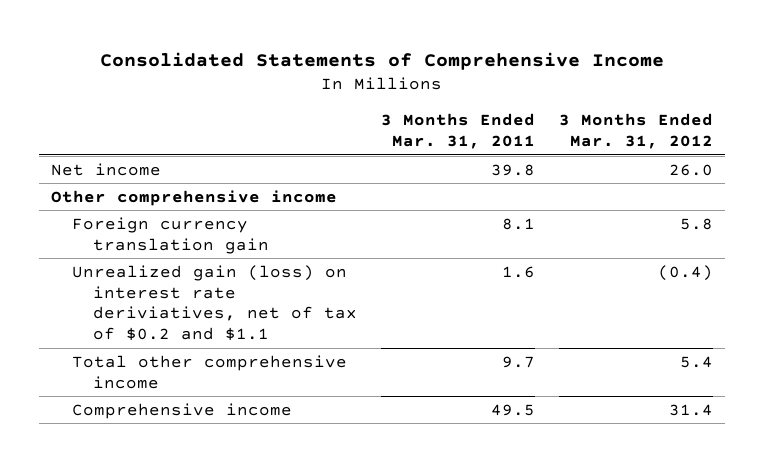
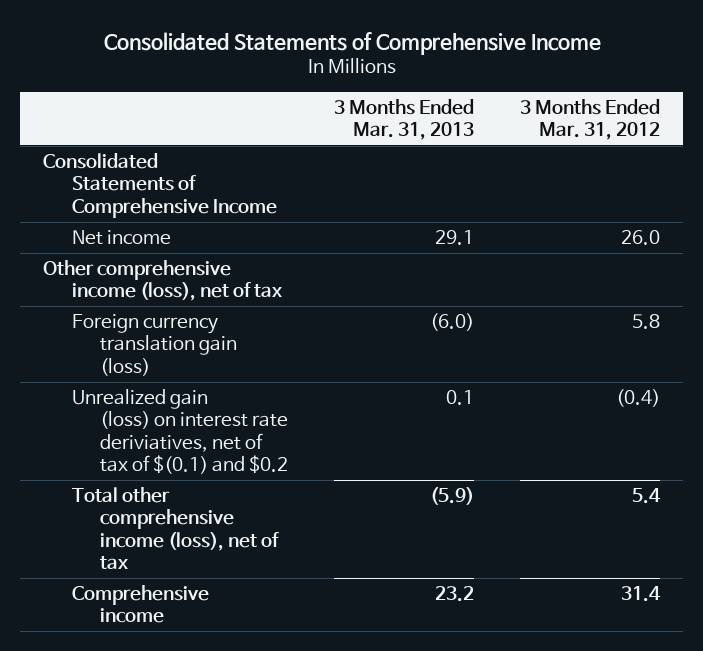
- | 3 Months Ended Mar. 31, 2011 | 3 Months Ended Mar. 31, 2012
+ | 3 Months Ended Mar. 31, 2013 | 3 Months Ended Mar. 31, 2012
+ Consolidated Statements of Comprehensive Income
- Other comprehensive income
- Foreign currency translation gain | 8.1 | 5.8
- Unrealized gain (loss) on interest rate deriviatives, net of tax of $0.2 and $1.1 | 1.6 | (0.4)
- Total other comprehensive income | 9.7 | 5.4
+ Other comprehensive income (loss), net of tax
+ Foreign currency translation gain (loss) | (6.0) | 5.8
+ Unrealized gain (loss) on interest rate deriviatives, net of tax of $(0.1) and $0.2 | 0.1 | (0.4)
+ Total other comprehensive income (loss), net of tax | (5.9) | 5.4

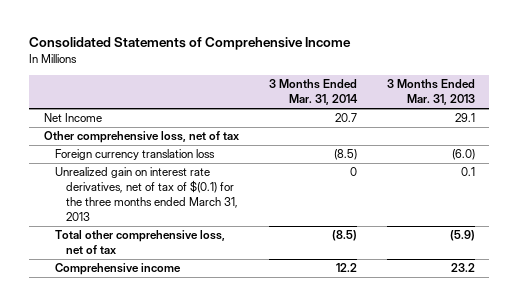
- | 3 Months Ended Mar. 31, 2013 | 3 Months Ended Mar. 31, 2012
+ | 3 Months Ended Mar. 31, 2014 | 3 Months Ended Mar. 31, 2013
- Consolidated Statements of Comprehensive Income
- Net income | 29.1 | 26.0
- Other comprehensive income (loss), net of tax
- Foreign currency translation gain (loss) | (6.0) | 5.8
- Unrealized gain (loss) on interest rate deriviatives, net of tax of $(0.1) and $0.2 | 0.1 | (0.4)
- Total other comprehensive income (loss), net of tax | (5.9) | 5.4
+ Net Income | 20.7 | 29.1
+ Other comprehensive loss, net of tax
+ Foreign currency translation loss | (8.5) | (6.0)
+ Unrealized gain on interest rate derivatives, net of tax of $(0.1) for the three months ended March 31, 2013 | 0 | 0.1
+ Total other comprehensive loss, net of tax | (8.5) | (5.9)

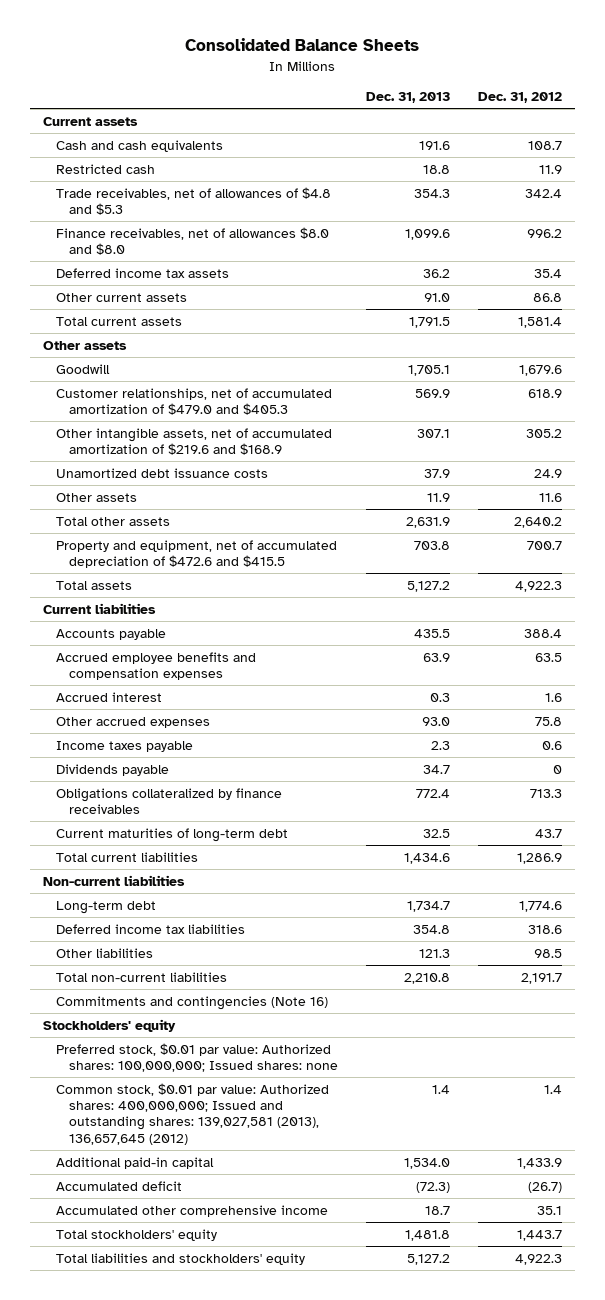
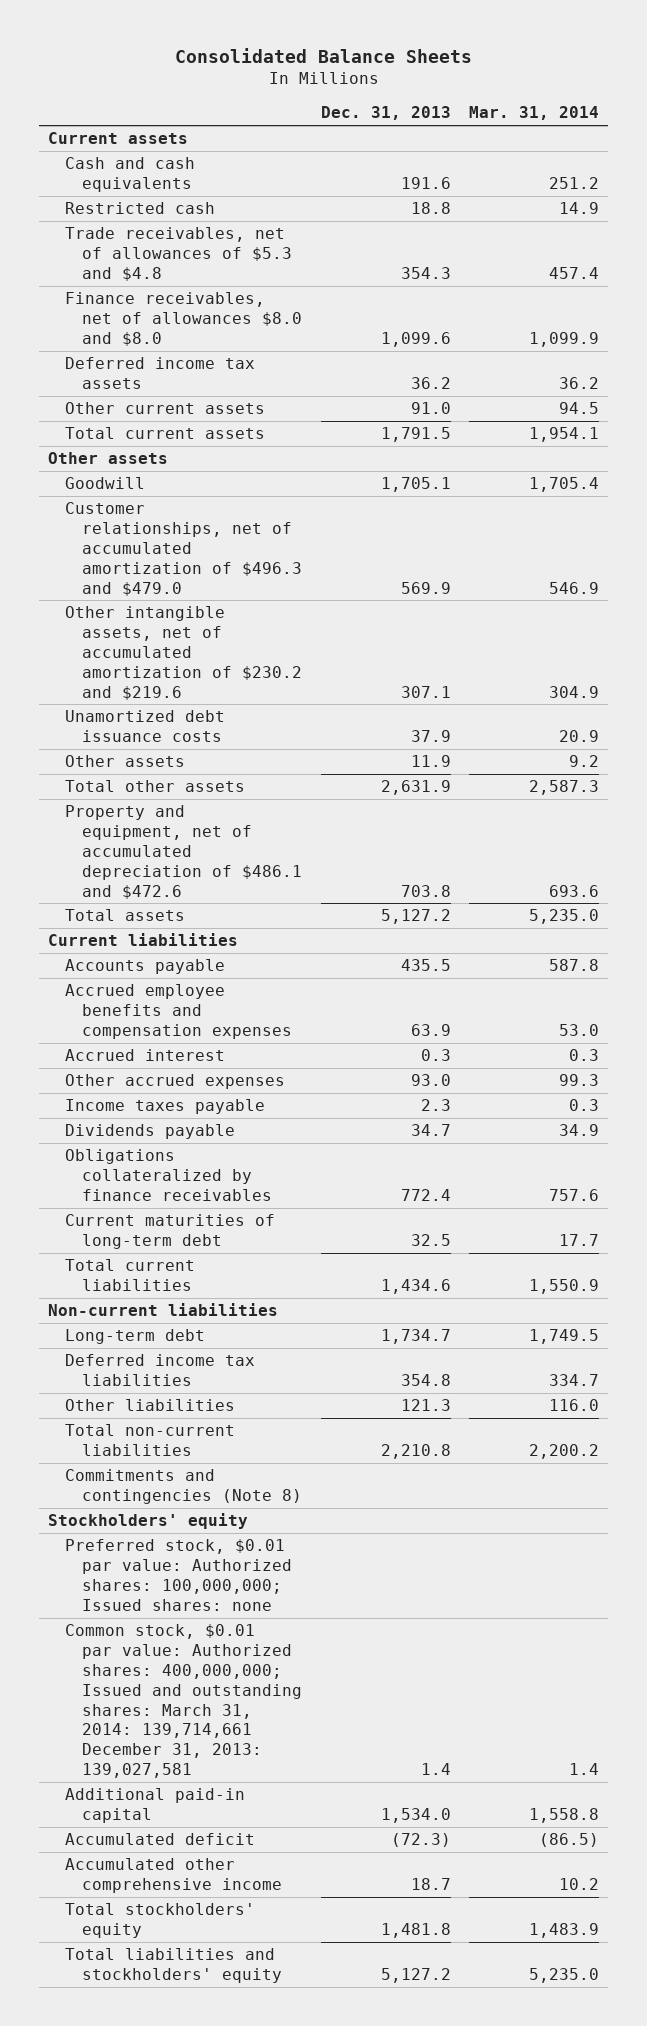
- | Dec. 31, 2013 | Dec. 31, 2012
+ | Dec. 31, 2013 | Mar. 31, 2014
- Trade receivables, net of allowances of $4.8 and $5.3 | 354.3 | 342.4
+ Trade receivables, net of allowances of $5.3 and $4.8 | 354.3 | 457.4
- Customer relationships, net of accumulated amortization of $479.0 and $405.3 | 569.9 | 618.9
- Other intangible assets, net of accumulated amortization of $219.6 and $168.9 | 307.1 | 305.2
+ Customer relationships, net of accumulated amortization of $496.3 and $479.0 | 569.9 | 546.9
+ Other intangible assets, net of accumulated amortization of $230.2 and $219.6 | 307.1 | 304.9
- Property and equipment, net of accumulated depreciation of $472.6 and $415.5 | 703.8 | 700.7
+ Property and equipment, net of accumulated depreciation of $486.1 and $472.6 | 703.8 | 693.6
- Commitments and contingencies (Note 16)
+ Commitments and contingencies (Note 8)
- Common stock, $0.01 par value: Authorized shares: 400,000,000; Issued and outstanding shares: 139,027,581 (2013), 136,657,645 (2012) | 1.4 | 1.4
+ Common stock, $0.01 par value: Authorized shares: 400,000,000; Issued and outstanding shares: March 31, 2014: 139,714,661 December 31, 2013: 139,027,581 | 1.4 | 1.4

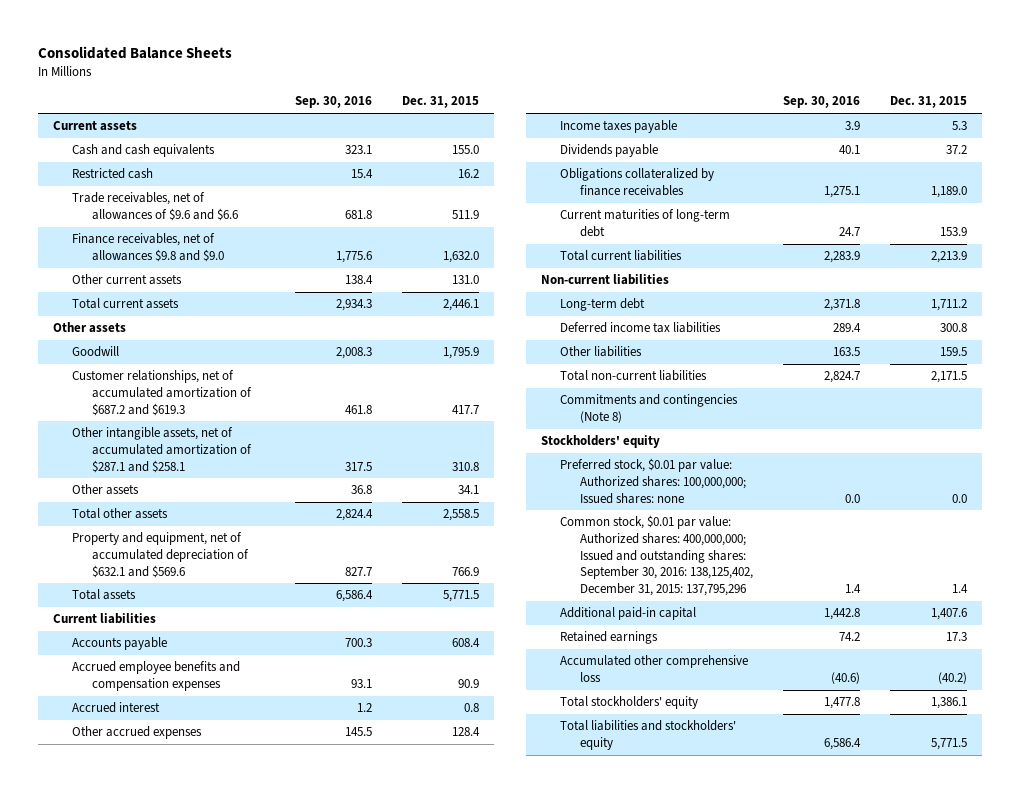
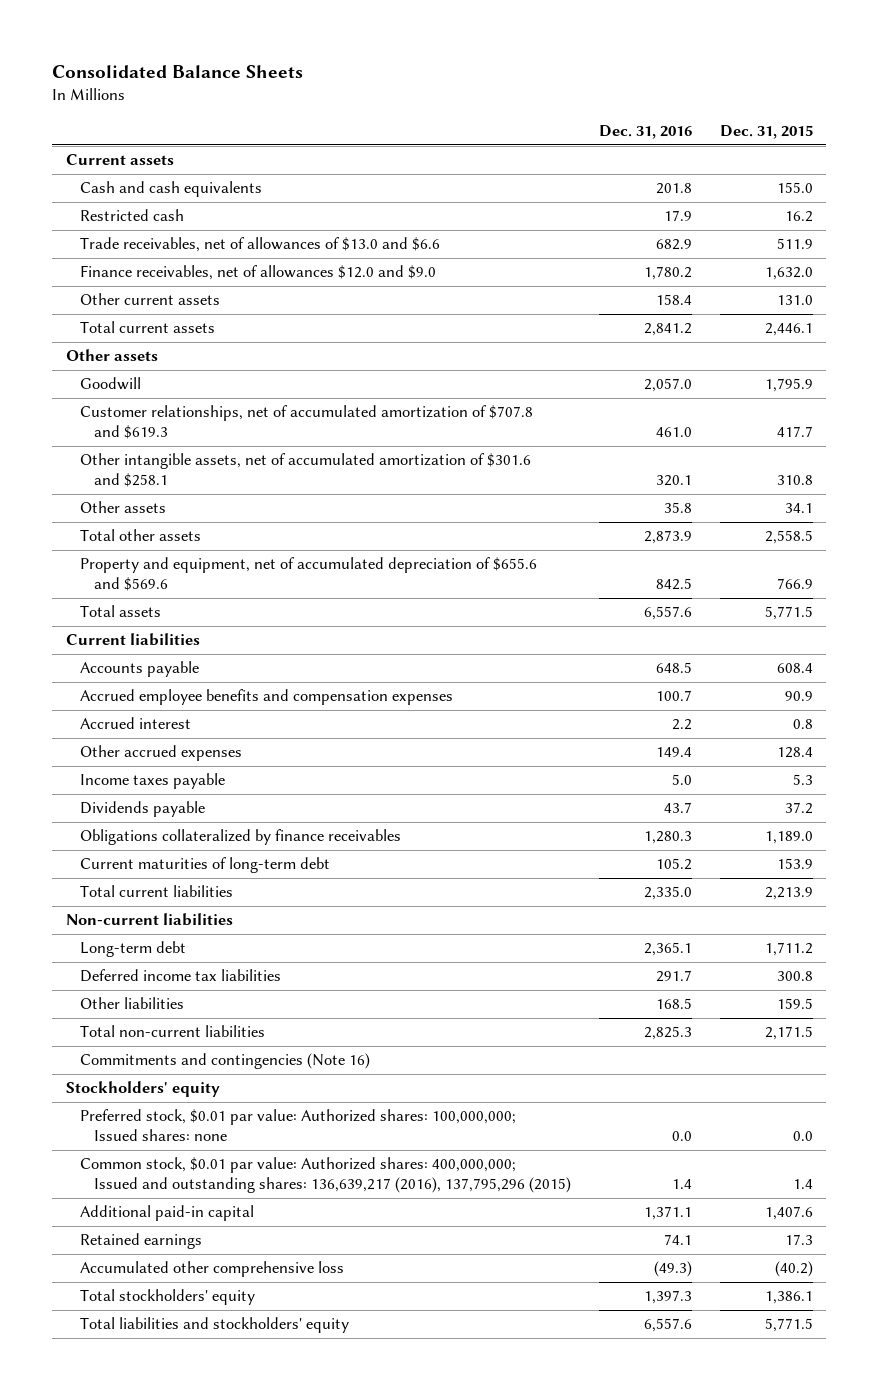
- | Sep. 30, 2016 | Dec. 31, 2015
+ | Dec. 31, 2016 | Dec. 31, 2015
- Trade receivables, net of allowances of $9.6 and $6.6 | 681.8 | 511.9
- Finance receivables, net of allowances $9.8 and $9.0 | 1,775.6 | 1,632.0
+ Trade receivables, net of allowances of $13.0 and $6.6 | 682.9 | 511.9
+ Finance receivables, net of allowances $12.0 and $9.0 | 1,780.2 | 1,632.0
- Customer relationships, net of accumulated amortization of $687.2 and $619.3 | 461.8 | 417.7
- Other intangible assets, net of accumulated amortization of $287.1 and $258.1 | 317.5 | 310.8
+ Customer relationships, net of accumulated amortization of $707.8 and $619.3 | 461.0 | 417.7
+ Other intangible assets, net of accumulated amortization of $301.6 and $258.1 | 320.1 | 310.8
- Property and equipment, net of accumulated depreciation of $632.1 and $569.6 | 827.7 | 766.9
+ Property and equipment, net of accumulated depreciation of $655.6 and $569.6 | 842.5 | 766.9
- Commitments and contingencies (Note 8)
+ Commitments and contingencies (Note 16)
- Common stock, $0.01 par value: Authorized shares: 400,000,000; Issued and outstanding shares: September 30, 2016: 138,125,402, December 31, 2015: 137,795,296 | 1.4 | 1.4
+ Common stock, $0.01 par value: Authorized shares: 400,000,000; Issued and outstanding shares: 136,639,217 (2016), 137,795,296 (2015) | 1.4 | 1.4

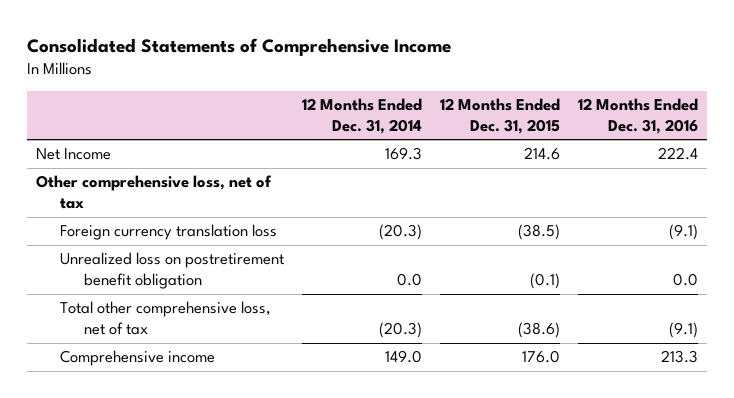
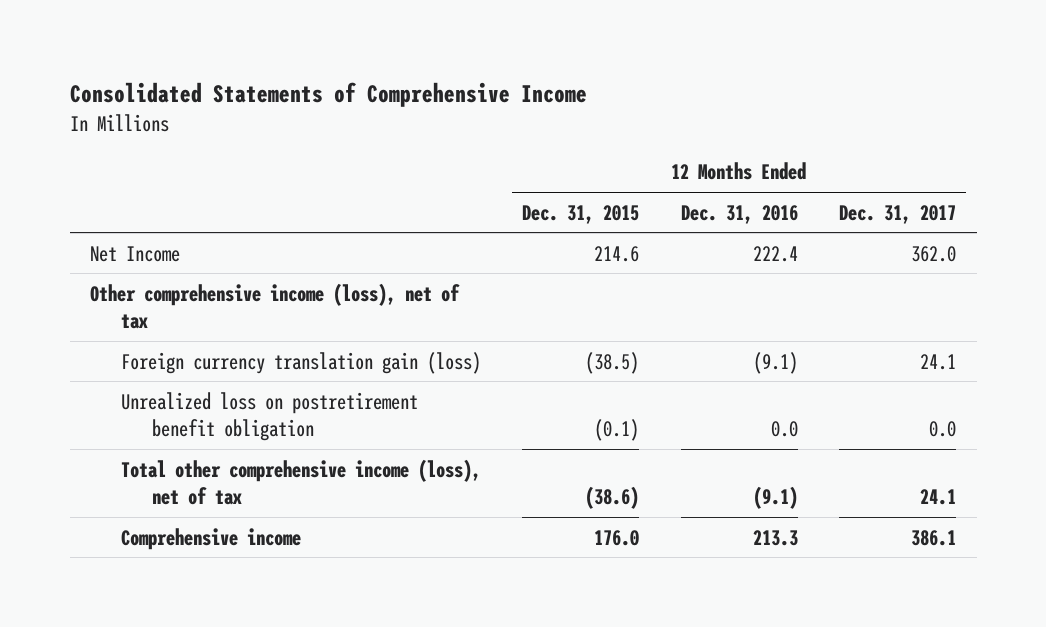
- | 12 Months Ended Dec. 31, 2014 | 12 Months Ended Dec. 31, 2015 | 12 Months Ended Dec. 31, 2016
+ | 12 Months Ended Dec. 31, 2015 | 12 Months Ended Dec. 31, 2016 | 12 Months Ended Dec. 31, 2017
- Other comprehensive loss, net of tax
- Foreign currency translation loss | (20.3) | (38.5) | (9.1)
+ Other comprehensive income (loss), net of tax
+ Foreign currency translation gain (loss) | (38.5) | (9.1) | 24.1
- Total other comprehensive loss, net of tax | (20.3) | (38.6) | (9.1)
+ Total other comprehensive income (loss), net of tax | (38.6) | (9.1) | 24.1

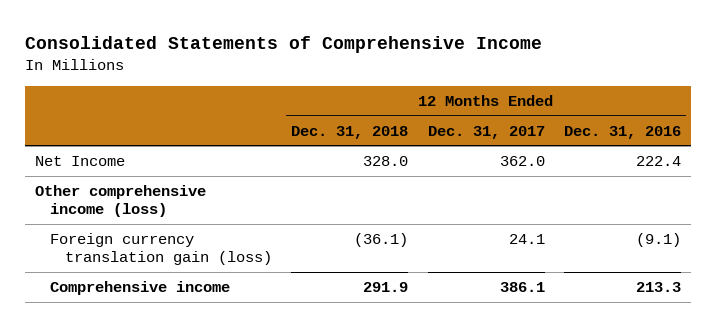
- | 12 Months Ended Dec. 31, 2015 | 12 Months Ended Dec. 31, 2016 | 12 Months Ended Dec. 31, 2017
+ | 12 Months Ended Dec. 31, 2018 | 12 Months Ended Dec. 31, 2017 | 12 Months Ended Dec. 31, 2016
- Other comprehensive income (loss), net of tax
+ Other comprehensive income (loss)
- Unrealized loss on postretirement benefit obligation | (0.1) | 0.0 | 0.0
- Total other comprehensive income (loss), net of tax | (38.6) | (9.1) | 24.1

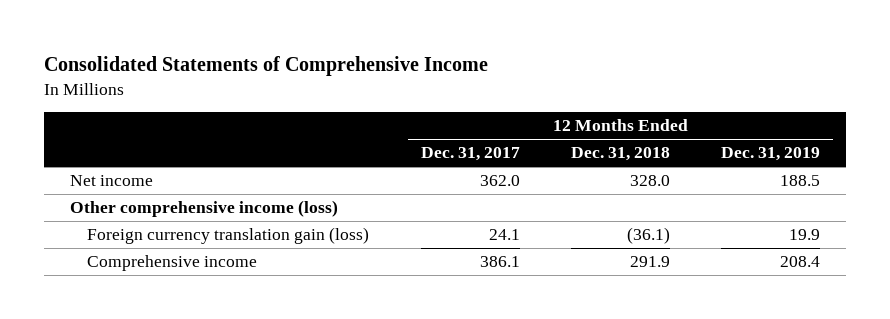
- | 12 Months Ended Dec. 31, 2018 | 12 Months Ended Dec. 31, 2017 | 12 Months Ended Dec. 31, 2016
+ | 12 Months Ended Dec. 31, 2017 | 12 Months Ended Dec. 31, 2018 | 12 Months Ended Dec. 31, 2019
- Net Income | 328.0 | 362.0 | 222.4
+ Net income | 362.0 | 328.0 | 188.5

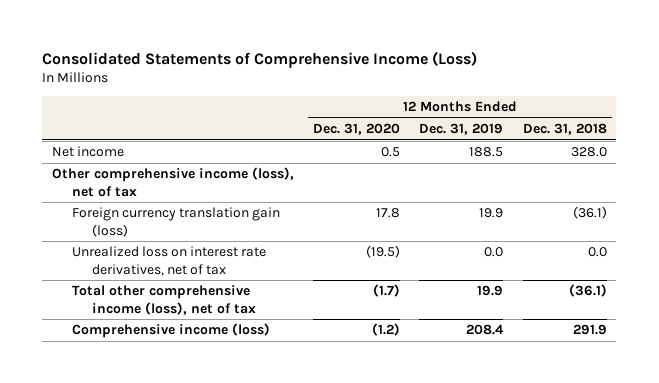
- Consolidated Statements of Comprehensive Income
+ Consolidated Statements of Comprehensive Income (Loss)
- | 12 Months Ended Dec. 31, 2017 | 12 Months Ended Dec. 31, 2018 | 12 Months Ended Dec. 31, 2019
+ | 12 Months Ended Dec. 31, 2020 | 12 Months Ended Dec. 31, 2019 | 12 Months Ended Dec. 31, 2018
- Other comprehensive income (loss)
+ Other comprehensive income (loss), net of tax
- Comprehensive income | 386.1 | 291.9 | 208.4
+ Unrealized loss on interest rate derivatives, net of tax | (19.5) | 0.0 | 0.0
+ Total other comprehensive income (loss), net of tax | (1.7) | 19.9 | (36.1)
+ Comprehensive income (loss) | (1.2) | 208.4 | 291.9

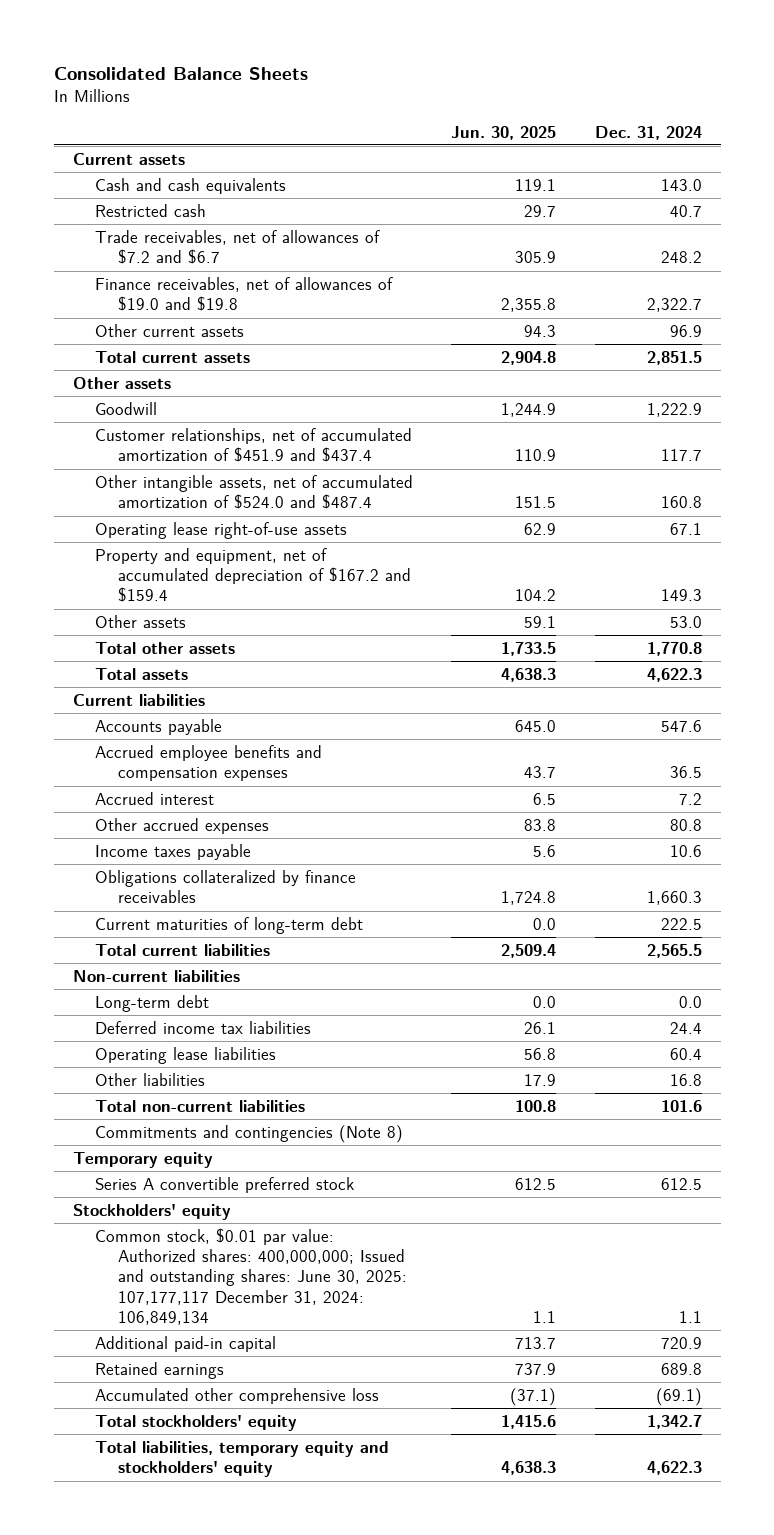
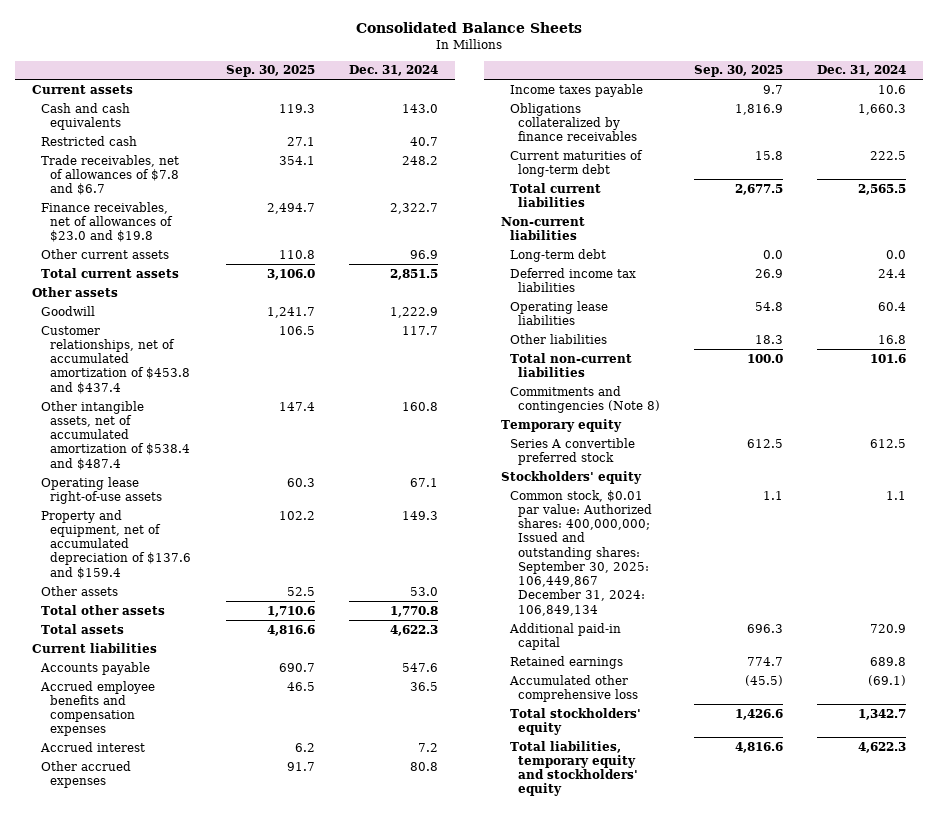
- | Jun. 30, 2025 | Dec. 31, 2024
+ | Sep. 30, 2025 | Dec. 31, 2024
- Trade receivables, net of allowances of $7.2 and $6.7 | 305.9 | 248.2
- Finance receivables, net of allowances of $19.0 and $19.8 | 2,355.8 | 2,322.7
+ Trade receivables, net of allowances of $7.8 and $6.7 | 354.1 | 248.2
+ Finance receivables, net of allowances of $23.0 and $19.8 | 2,494.7 | 2,322.7
- Customer relationships, net of accumulated amortization of $451.9 and $437.4 | 110.9 | 117.7
- Other intangible assets, net of accumulated amortization of $524.0 and $487.4 | 151.5 | 160.8
+ Customer relationships, net of accumulated amortization of $453.8 and $437.4 | 106.5 | 117.7
+ Other intangible assets, net of accumulated amortization of $538.4 and $487.4 | 147.4 | 160.8
- Property and equipment, net of accumulated depreciation of $167.2 and $159.4 | 104.2 | 149.3
+ Property and equipment, net of accumulated depreciation of $137.6 and $159.4 | 102.2 | 149.3
- Common stock, $0.01 par value: Authorized shares: 400,000,000; Issued and outstanding shares: June 30, 2025: 107,177,117 December 31, 2024: 106,849,134 | 1.1 | 1.1
+ Common stock, $0.01 par value: Authorized shares: 400,000,000; Issued and outstanding shares: September 30, 2025: 106,449,867 December 31, 2024: 106,849,134 | 1.1 | 1.1

